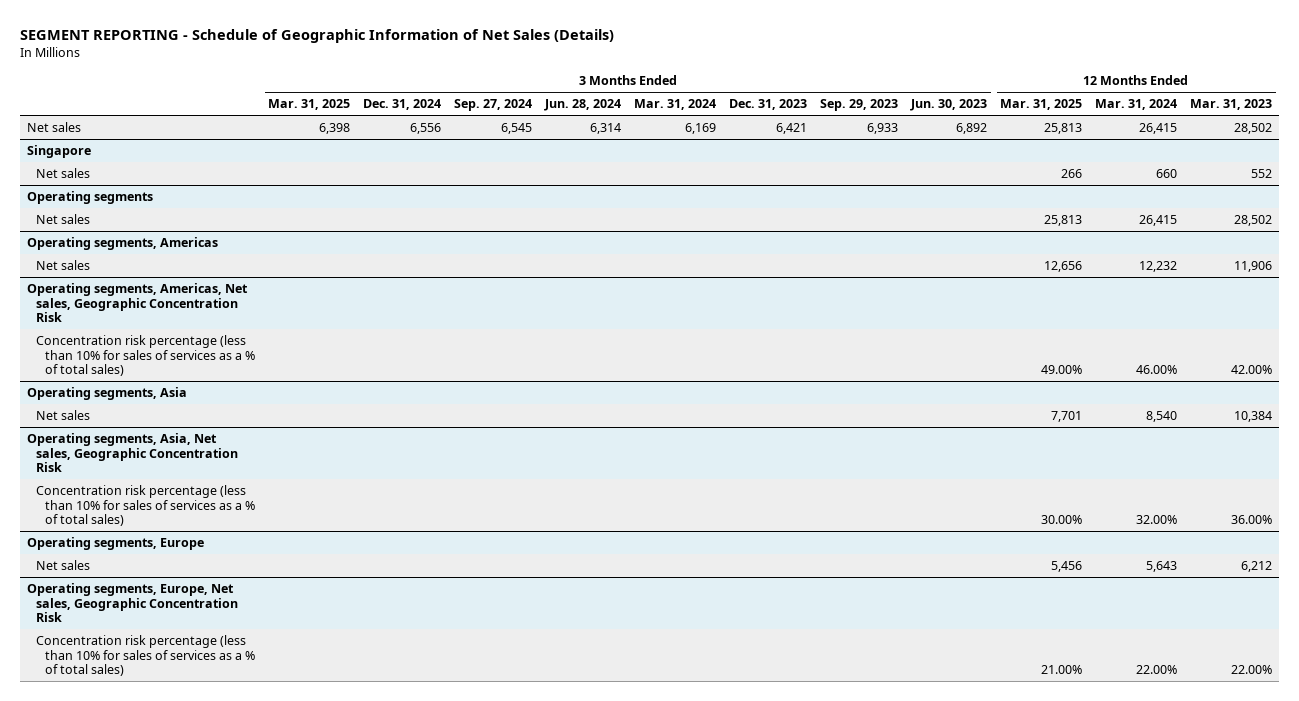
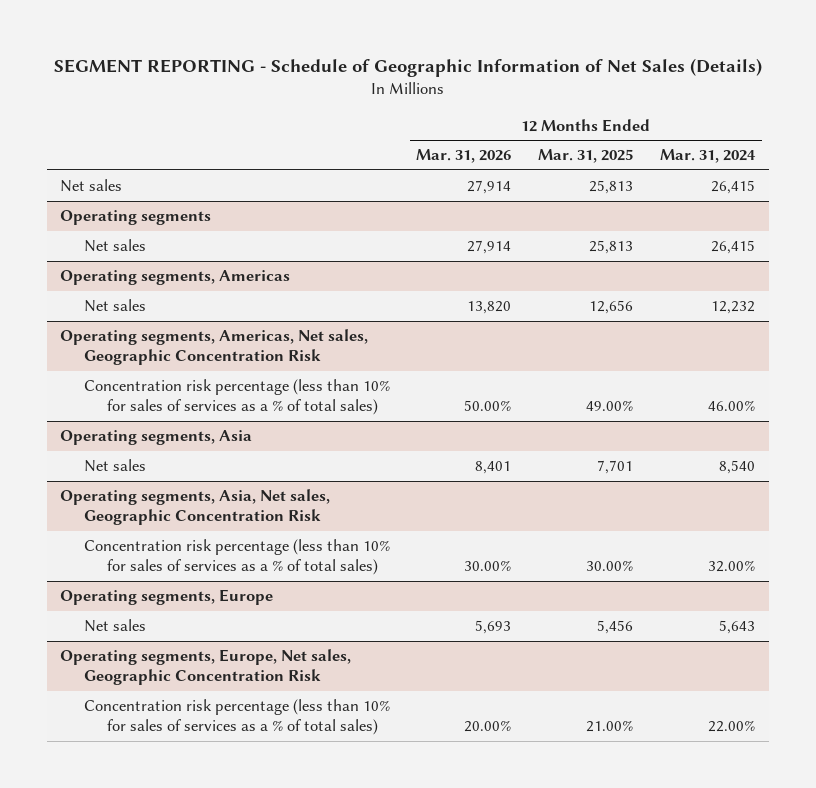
- | 3 Months Ended Mar. 31, 2025 | 3 Months Ended Dec. 31, 2024 | 3 Months Ended Sep. 27, 2024 | 3 Months Ended Jun. 28, 2024 | 3 Months Ended Mar. 31, 2024 | 3 Months Ended Dec. 31, 2023 | 3 Months Ended Sep. 29, 2023 | 3 Months Ended Jun. 30, 2023 | 12 Months Ended Mar. 31, 2025 | 12 Months Ended Mar. 31, 2024 | 12 Months Ended Mar. 31, 2023
+ | 12 Months Ended Mar. 31, 2026 | 12 Months Ended Mar. 31, 2025 | 12 Months Ended Mar. 31, 2024
- Singapore
- Net sales | | | | | | | | | 266 | 660 | 552

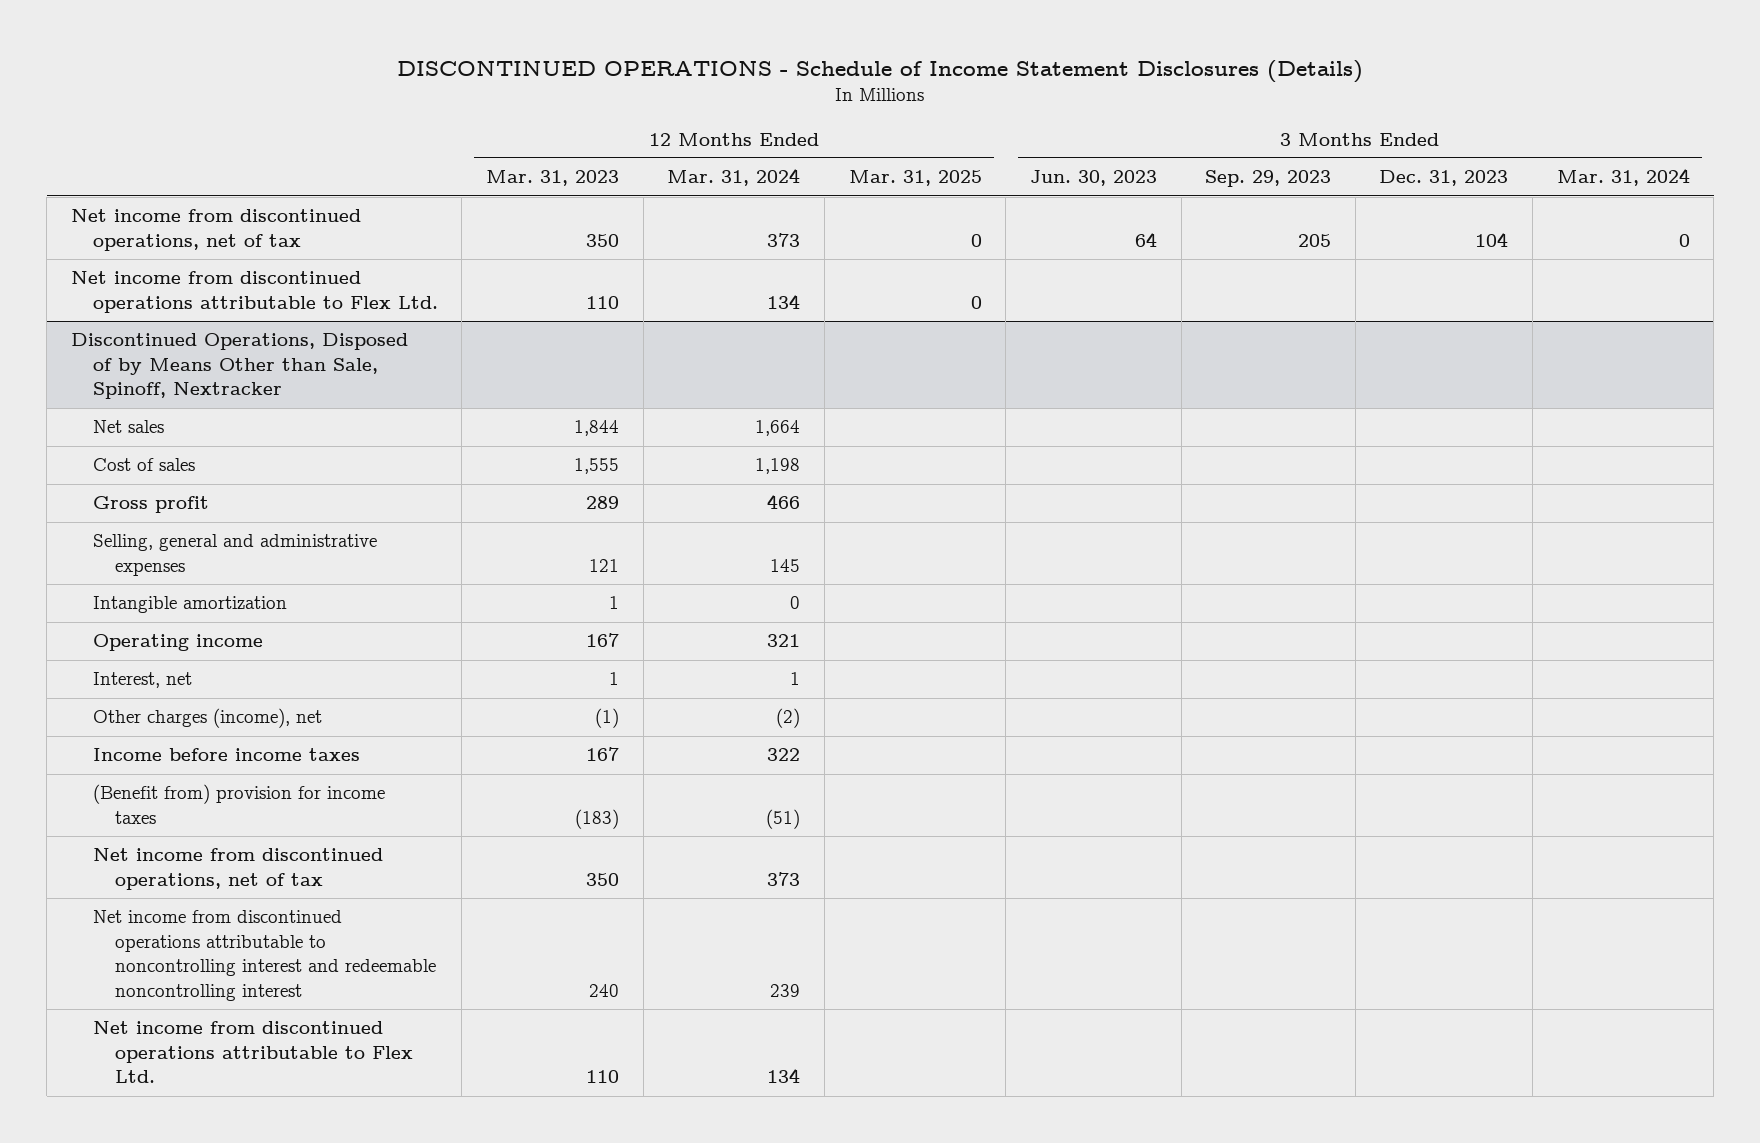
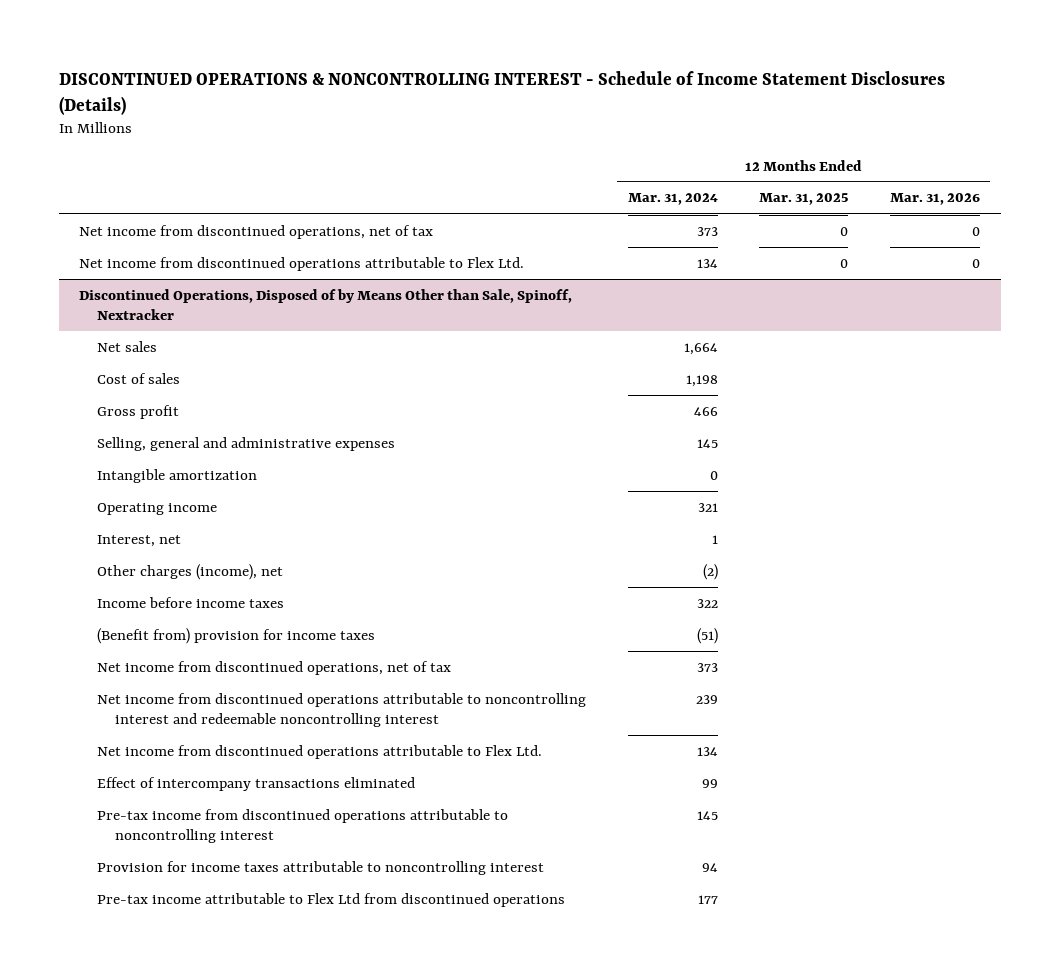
- DISCONTINUED OPERATIONS - Schedule of Income Statement Disclosures (Details)
+ DISCONTINUED OPERATIONS & NONCONTROLLING INTEREST - Schedule of Income Statement Disclosures (Details)
- | 12 Months Ended Mar. 31, 2023 | 12 Months Ended Mar. 31, 2024 | 12 Months Ended Mar. 31, 2025 | 3 Months Ended Jun. 30, 2023 | 3 Months Ended Sep. 29, 2023 | 3 Months Ended Dec. 31, 2023 | 3 Months Ended Mar. 31, 2024
+ | 12 Months Ended Mar. 31, 2024 | 12 Months Ended Mar. 31, 2025 | 12 Months Ended Mar. 31, 2026
@ Discontinued Operations, Disposed of by Means Other than Sale, Spinoff, Nextracker
+ Effect of intercompany transactions eliminated | 99 | |
+ Pre-tax income from discontinued operations attributable to noncontrolling interest | 145 | |
+ Provision for income taxes attributable to noncontrolling interest | 94 | |
+ Pre-tax income attributable to Flex Ltd from discontinued operations | 177 | |

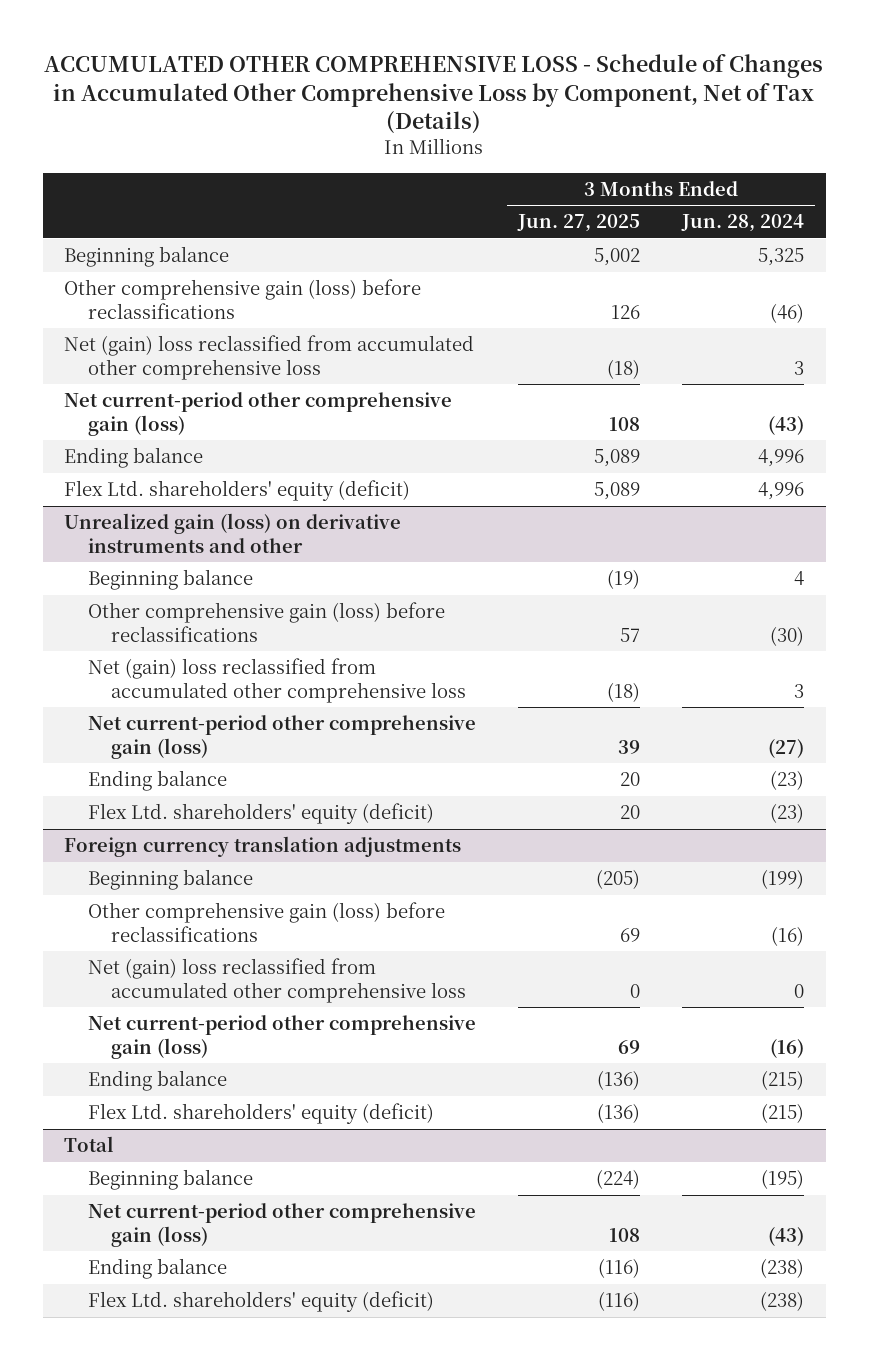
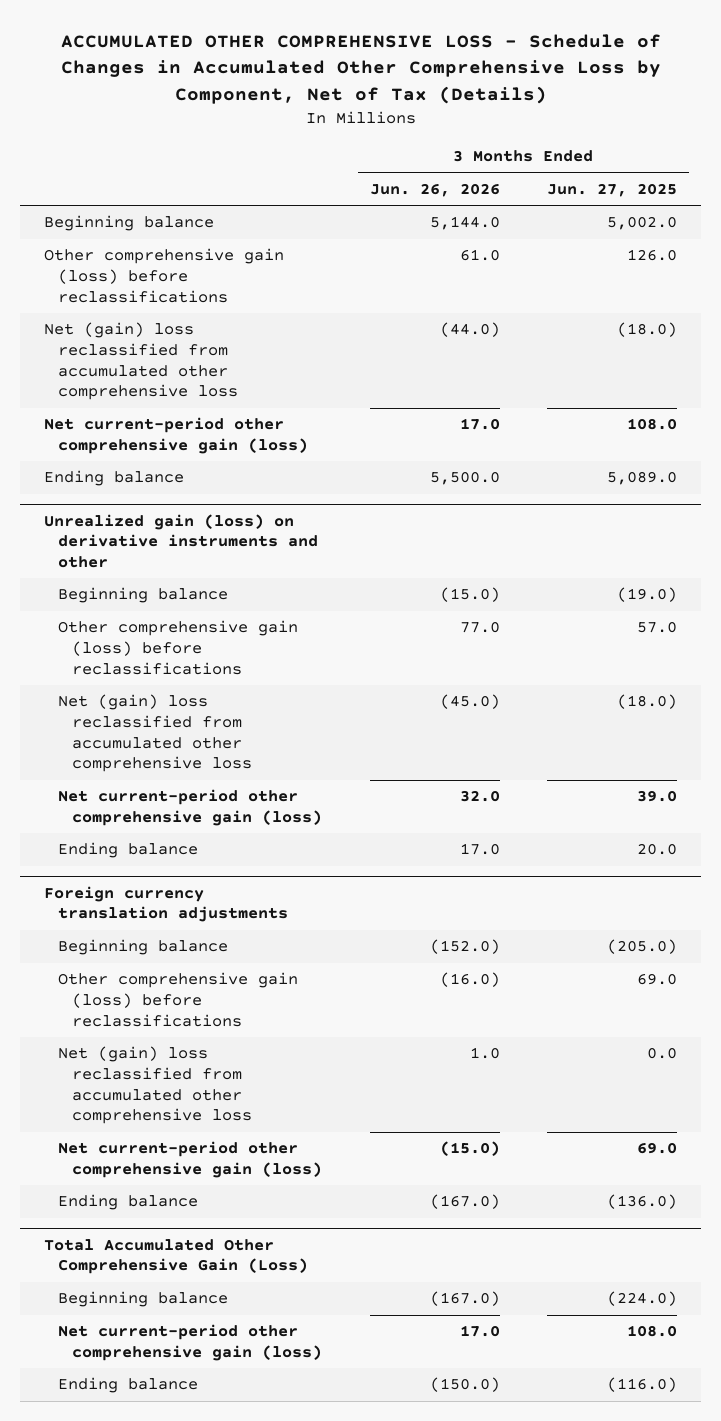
- | 3 Months Ended Jun. 27, 2025 | 3 Months Ended Jun. 28, 2024
+ | 3 Months Ended Jun. 26, 2026 | 3 Months Ended Jun. 27, 2025
- Beginning balance | 5,002 | 5,325
- Other comprehensive gain (loss) before reclassifications | 126 | (46)
- Net (gain) loss reclassified from accumulated other comprehensive loss | (18) | 3
- Net current-period other comprehensive gain (loss) | 108 | (43)
- Ending balance | 5,089 | 4,996
- Flex Ltd. shareholders' equity (deficit) | 5,089 | 4,996
+ Beginning balance | 5,144.0 | 5,002.0
+ Other comprehensive gain (loss) before reclassifications | 61.0 | 126.0
+ Net (gain) loss reclassified from accumulated other comprehensive loss | (44.0) | (18.0)
+ Net current-period other comprehensive gain (loss) | 17.0 | 108.0
+ Ending balance | 5,500.0 | 5,089.0
@ Unrealized gain (loss) on derivative instruments and other
- Beginning balance | (19) | 4
- Other comprehensive gain (loss) before reclassifications | 57 | (30)
- Net (gain) loss reclassified from accumulated other comprehensive loss | (18) | 3
- Net current-period other comprehensive gain (loss) | 39 | (27)
- Ending balance | 20 | (23)
- Flex Ltd. shareholders' equity (deficit) | 20 | (23)
+ Beginning balance | (15.0) | (19.0)
+ Other comprehensive gain (loss) before reclassifications | 77.0 | 57.0
+ Net (gain) loss reclassified from accumulated other comprehensive loss | (45.0) | (18.0)
+ Net current-period other comprehensive gain (loss) | 32.0 | 39.0
+ Ending balance | 17.0 | 20.0
@ Foreign currency translation adjustments
- Beginning balance | (205) | (199)
- Other comprehensive gain (loss) before reclassifications | 69 | (16)
- Net (gain) loss reclassified from accumulated other comprehensive loss | 0 | 0
- Net current-period other comprehensive gain (loss) | 69 | (16)
- Ending balance | (136) | (215)
- Flex Ltd. shareholders' equity (deficit) | (136) | (215)
- Total
- Beginning balance | (224) | (195)
- Net current-period other comprehensive gain (loss) | 108 | (43)
- Ending balance | (116) | (238)
- Flex Ltd. shareholders' equity (deficit) | (116) | (238)
@ Foreign currency translation adjustments
+ Beginning balance | (152.0) | (205.0)
+ Other comprehensive gain (loss) before reclassifications | (16.0) | 69.0
+ Net (gain) loss reclassified from accumulated other comprehensive loss | 1.0 | 0.0
+ Net current-period other comprehensive gain (loss) | (15.0) | 69.0
+ Ending balance | (167.0) | (136.0)
+ Total Accumulated Other Comprehensive Gain (Loss)
+ Beginning balance | (167.0) | (224.0)
+ Net current-period other comprehensive gain (loss) | 17.0 | 108.0
+ Ending balance | (150.0) | (116.0)

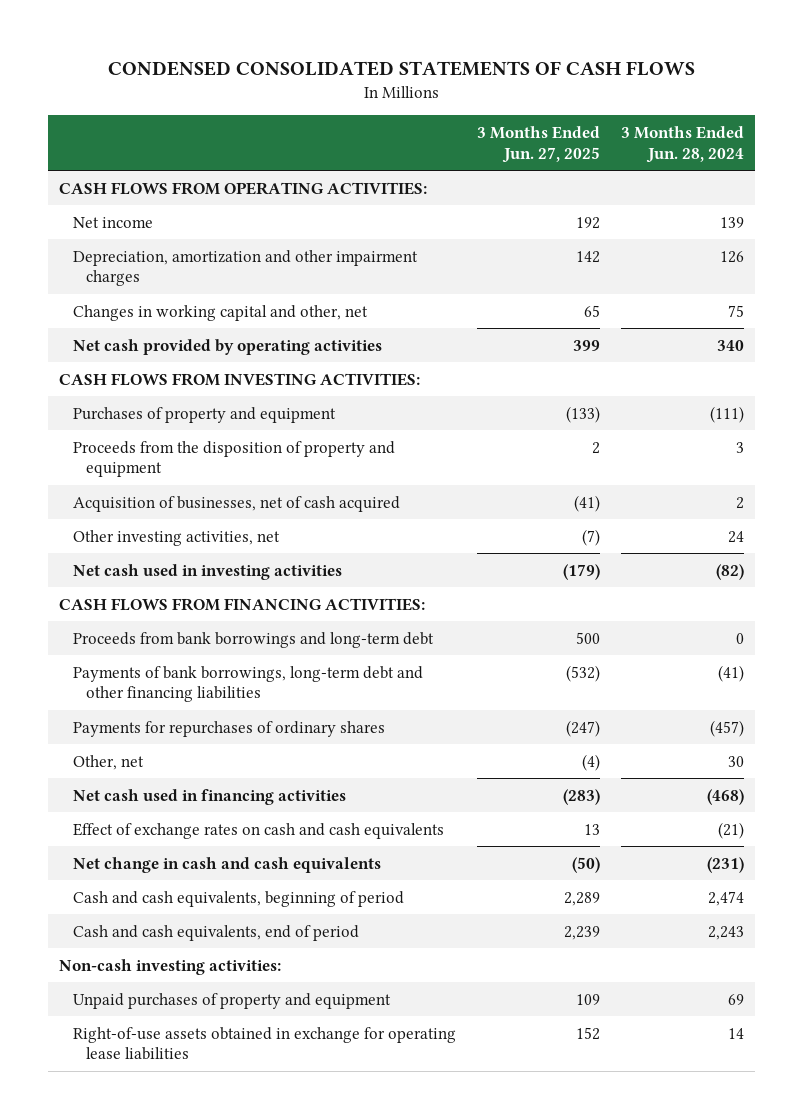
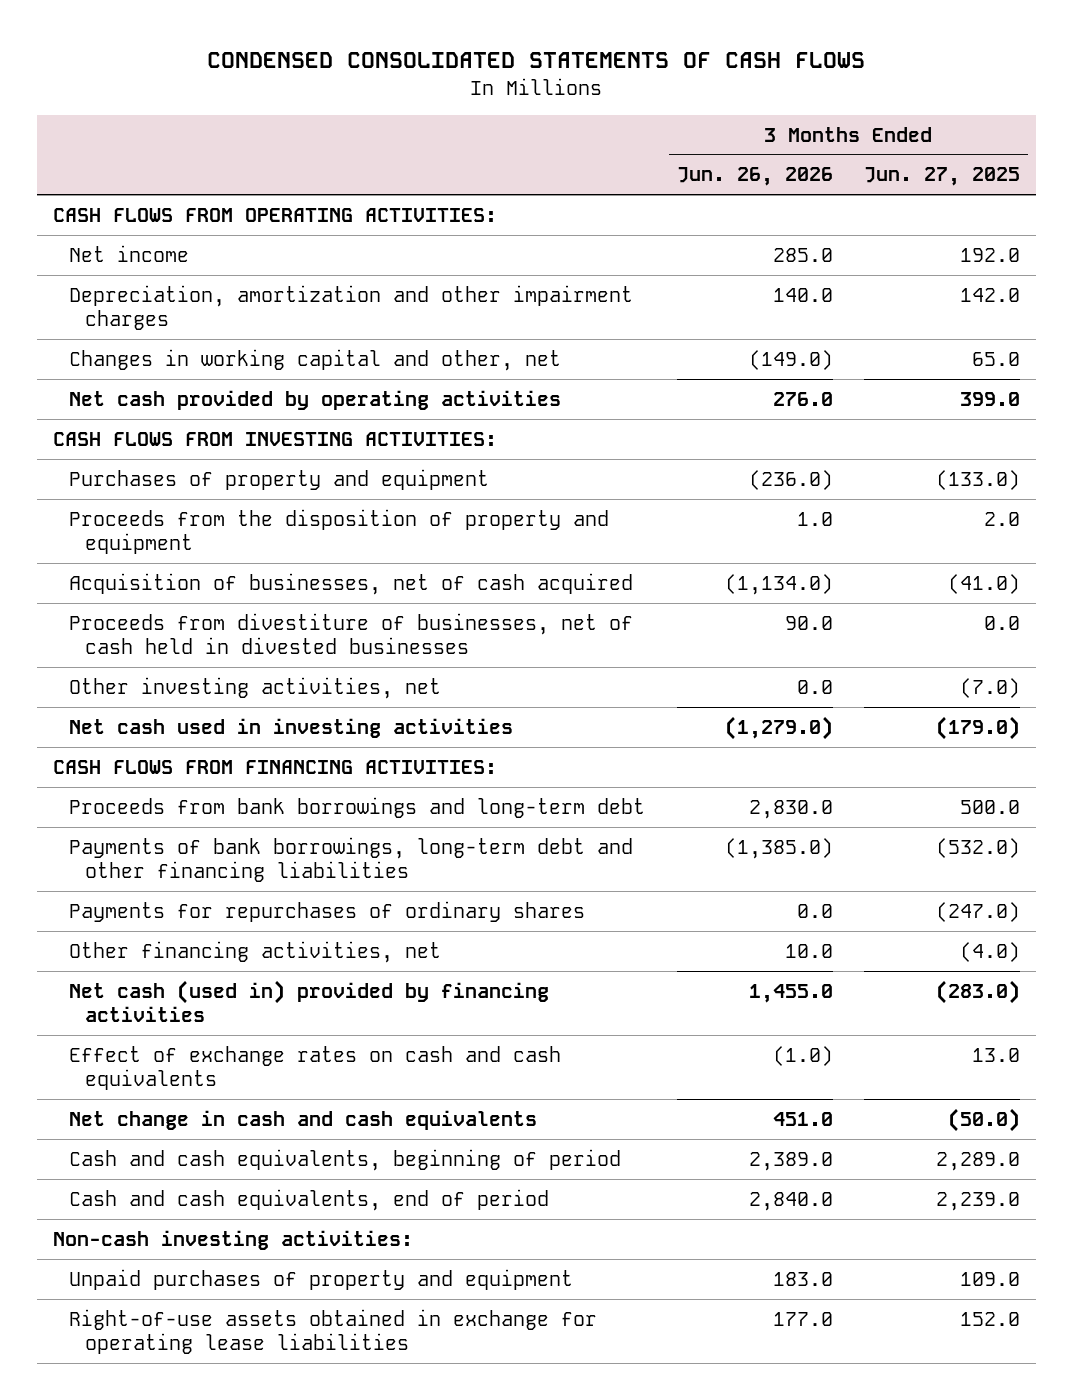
- | 3 Months Ended Jun. 27, 2025 | 3 Months Ended Jun. 28, 2024
+ | 3 Months Ended Jun. 26, 2026 | 3 Months Ended Jun. 27, 2025
- Net income | 192 | 139
- Depreciation, amortization and other impairment charges | 142 | 126
- Changes in working capital and other, net | 65 | 75
- Net cash provided by operating activities | 399 | 340
+ Net income | 285.0 | 192.0
+ Depreciation, amortization and other impairment charges | 140.0 | 142.0
+ Changes in working capital and other, net | (149.0) | 65.0
+ Net cash provided by operating activities | 276.0 | 399.0
- Purchases of property and equipment | (133) | (111)
- Proceeds from the disposition of property and equipment | 2 | 3
- Acquisition of businesses, net of cash acquired | (41) | 2
- Other investing activities, net | (7) | 24
- Net cash used in investing activities | (179) | (82)
+ Purchases of property and equipment | (236.0) | (133.0)
+ Proceeds from the disposition of property and equipment | 1.0 | 2.0
+ Acquisition of businesses, net of cash acquired | (1,134.0) | (41.0)
+ Proceeds from divestiture of businesses, net of cash held in divested businesses | 90.0 | 0.0
+ Other investing activities, net | 0.0 | (7.0)
+ Net cash used in investing activities | (1,279.0) | (179.0)
- Proceeds from bank borrowings and long-term debt | 500 | 0
- Payments of bank borrowings, long-term debt and other financing liabilities | (532) | (41)
- Payments for repurchases of ordinary shares | (247) | (457)
- Other, net | (4) | 30
- Net cash used in financing activities | (283) | (468)
- Effect of exchange rates on cash and cash equivalents | 13 | (21)
- Net change in cash and cash equivalents | (50) | (231)
- Cash and cash equivalents, beginning of period | 2,289 | 2,474
- Cash and cash equivalents, end of period | 2,239 | 2,243
+ Proceeds from bank borrowings and long-term debt | 2,830.0 | 500.0
+ Payments of bank borrowings, long-term debt and other financing liabilities | (1,385.0) | (532.0)
+ Payments for repurchases of ordinary shares | 0.0 | (247.0)
+ Other financing activities, net | 10.0 | (4.0)
+ Net cash (used in) provided by financing activities | 1,455.0 | (283.0)
+ Effect of exchange rates on cash and cash equivalents | (1.0) | 13.0
+ Net change in cash and cash equivalents | 451.0 | (50.0)
+ Cash and cash equivalents, beginning of period | 2,389.0 | 2,289.0
+ Cash and cash equivalents, end of period | 2,840.0 | 2,239.0
- Unpaid purchases of property and equipment | 109 | 69
- Right-of-use assets obtained in exchange for operating lease liabilities | 152 | 14
+ Unpaid purchases of property and equipment | 183.0 | 109.0
+ Right-of-use assets obtained in exchange for operating lease liabilities | 177.0 | 152.0

